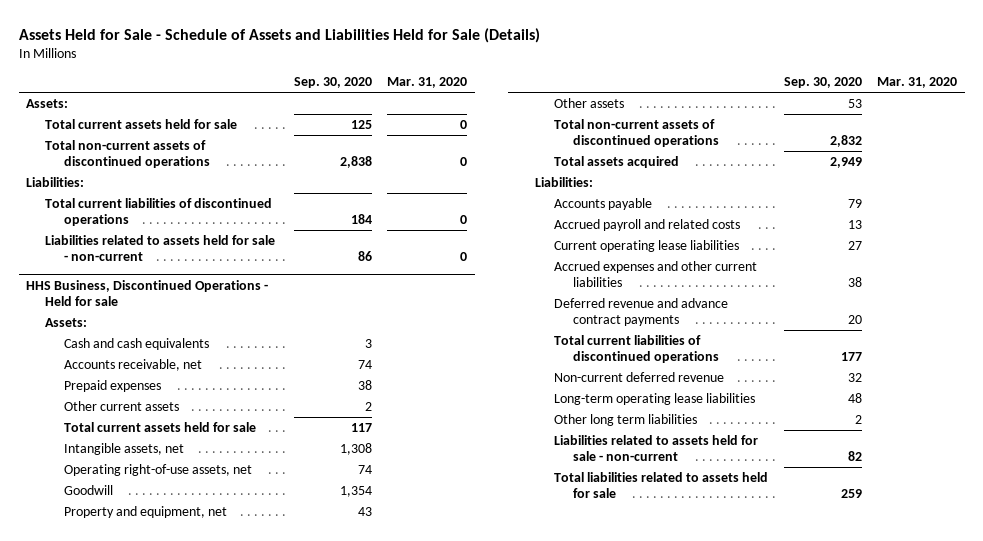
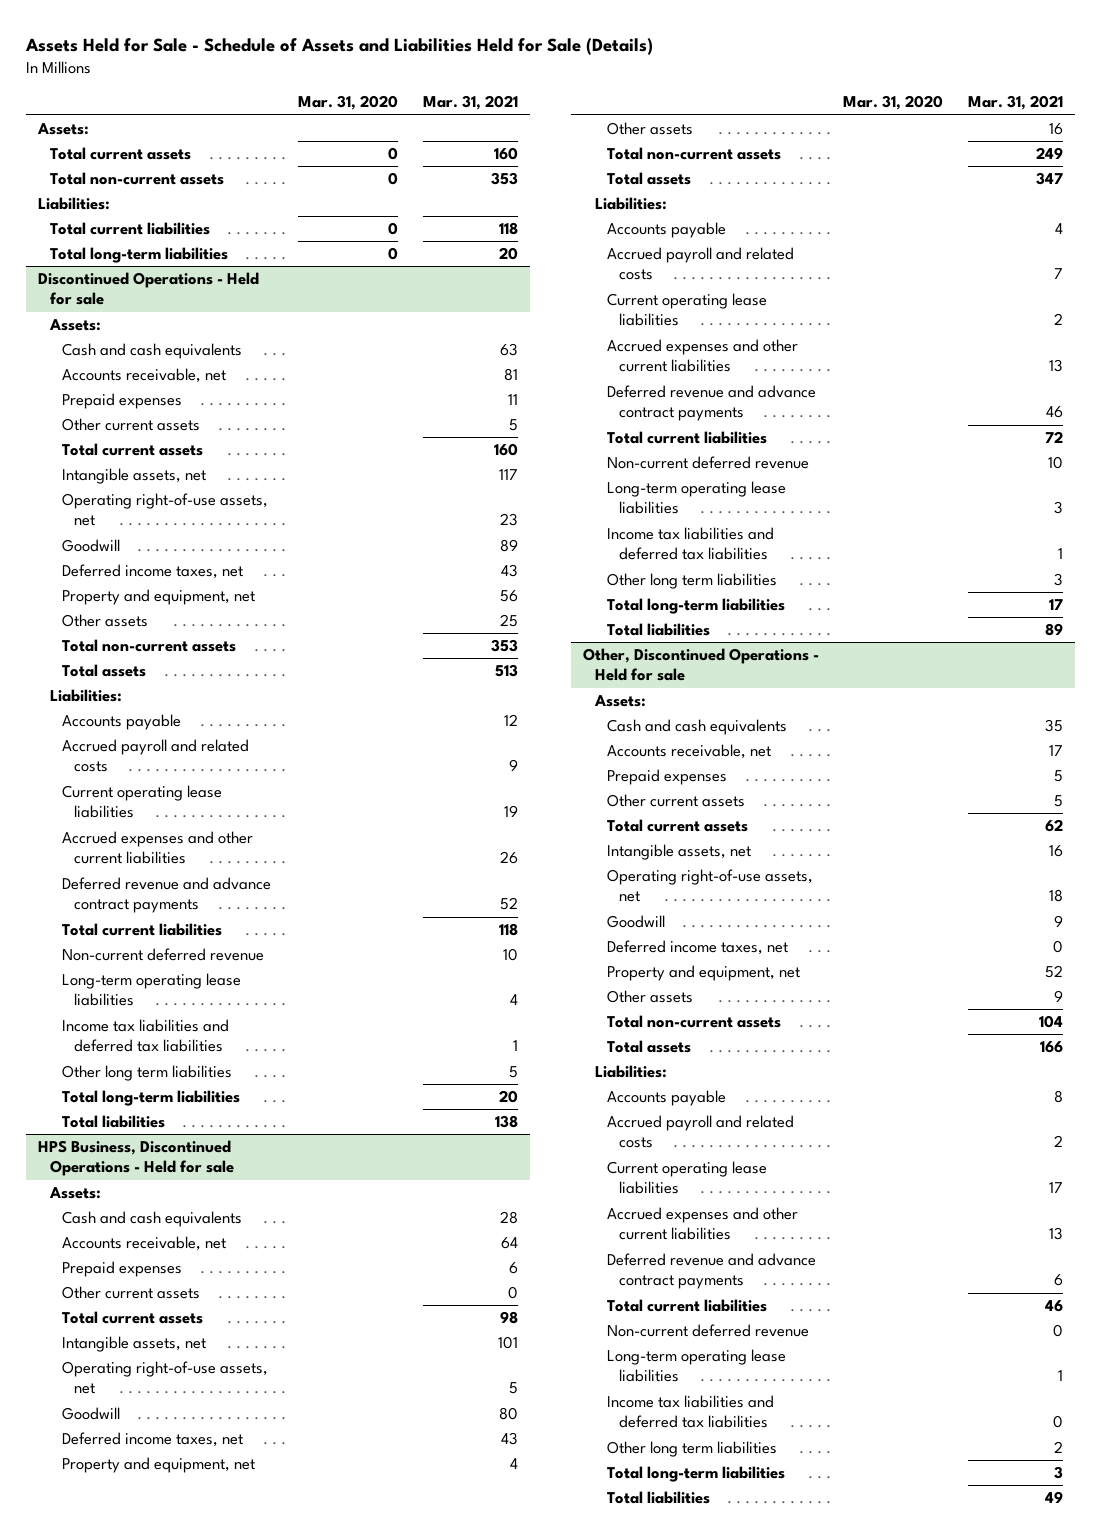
- | Sep. 30, 2020 | Mar. 31, 2020
+ | Mar. 31, 2020 | Mar. 31, 2021
- Total current assets held for sale | 125 | 0
- Total non-current assets of discontinued operations | 2,838 | 0
+ Total current assets | 0 | 160
+ Total non-current assets | 0 | 353
- Total current liabilities of discontinued operations | 184 | 0
- Liabilities related to assets held for sale - non-current | 86 | 0
- HHS Business, Discontinued Operations - Held for sale
+ Total current liabilities | 0 | 118
+ Total long-term liabilities | 0 | 20
+ Discontinued Operations - Held for sale
+ Assets:
+ Cash and cash equivalents | | 63
+ Accounts receivable, net | | 81
+ Prepaid expenses | | 11
+ Other current assets | | 5
+ Total current assets | | 160
+ Intangible assets, net | | 117
+ Operating right-of-use assets, net | | 23
+ Goodwill | | 89
+ Deferred income taxes, net | | 43
+ Property and equipment, net | | 56
+ Other assets | | 25
+ Total non-current assets | | 353
+ Total assets | | 513
+ Liabilities:
+ Accounts payable | | 12
+ Accrued payroll and related costs | | 9
+ Current operating lease liabilities | | 19
+ Accrued expenses and other current liabilities | | 26
+ Deferred revenue and advance contract payments | | 52
+ Total current liabilities | | 118
+ Non-current deferred revenue | | 10
+ Long-term operating lease liabilities | | 4
+ Income tax liabilities and deferred tax liabilities | | 1
+ Other long term liabilities | | 5
+ Total long-term liabilities | | 20
+ Total liabilities | | 138
+ HPS Business, Discontinued Operations - Held for sale
- Total current assets held for sale | 117 |
+ Total current assets | | 98
+ Deferred income taxes, net | | 43
- Total non-current assets of discontinued operations | 2,832 |
- Total assets acquired | 2,949 |
+ Total non-current assets | | 249
+ Total assets | | 347
- Total current liabilities of discontinued operations | 177 |
+ Total current liabilities | | 72
+ Income tax liabilities and deferred tax liabilities | | 1
- Liabilities related to assets held for sale - non-current | 82 |
- Total liabilities related to assets held for sale | 259 |
+ Total long-term liabilities | | 17
+ Total liabilities | | 89
+ Other, Discontinued Operations - Held for sale
+ Assets:
+ Cash and cash equivalents | | 35
+ Accounts receivable, net | | 17
+ Prepaid expenses | | 5
+ Other current assets | | 5
+ Total current assets | | 62
+ Intangible assets, net | | 16
+ Operating right-of-use assets, net | | 18
+ Goodwill | | 9
+ Deferred income taxes, net | | 0
+ Property and equipment, net | | 52
+ Other assets | | 9
+ Total non-current assets | | 104
+ Total assets | | 166
+ Liabilities:
+ Accounts payable | | 8
+ Accrued payroll and related costs | | 2
+ Current operating lease liabilities | | 17
+ Accrued expenses and other current liabilities | | 13
+ Deferred revenue and advance contract payments | | 6
+ Total current liabilities | | 46
+ Non-current deferred revenue | | 0
+ Long-term operating lease liabilities | | 1
+ Income tax liabilities and deferred tax liabilities | | 0
+ Other long term liabilities | | 2
+ Total long-term liabilities | | 3
+ Total liabilities | | 49

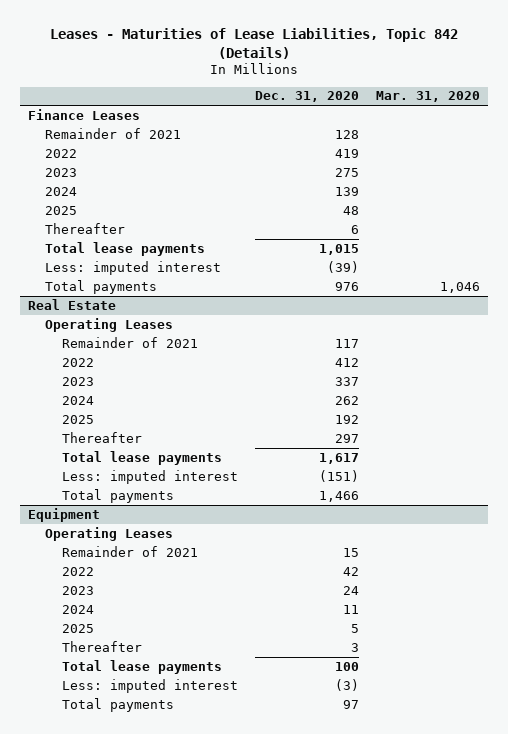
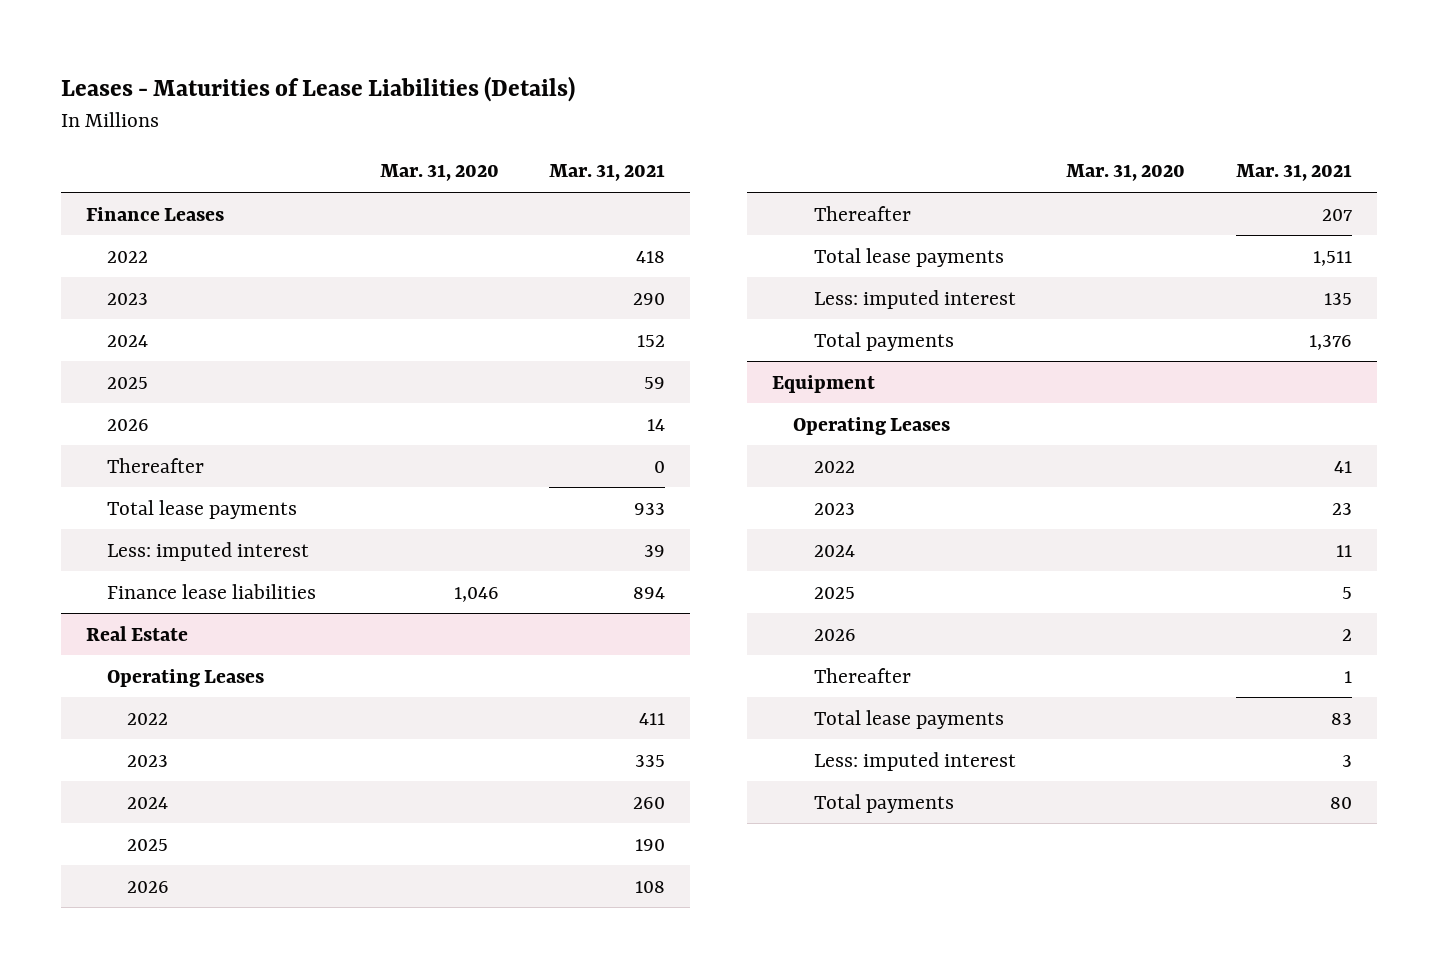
- Leases - Maturities of Lease Liabilities, Topic 842 (Details)
+ Leases - Maturities of Lease Liabilities (Details)
- | Dec. 31, 2020 | Mar. 31, 2020
+ | Mar. 31, 2020 | Mar. 31, 2021
- Remainder of 2021 | 128 |
+ 2026 | | 14
- Total payments | 976 | 1,046
+ Finance lease liabilities | 1,046 | 894
@ Real Estate
- Remainder of 2021 | 117 |
+ 2026 | | 108
@ Equipment
- Remainder of 2021 | 15 |
+ 2026 | | 2

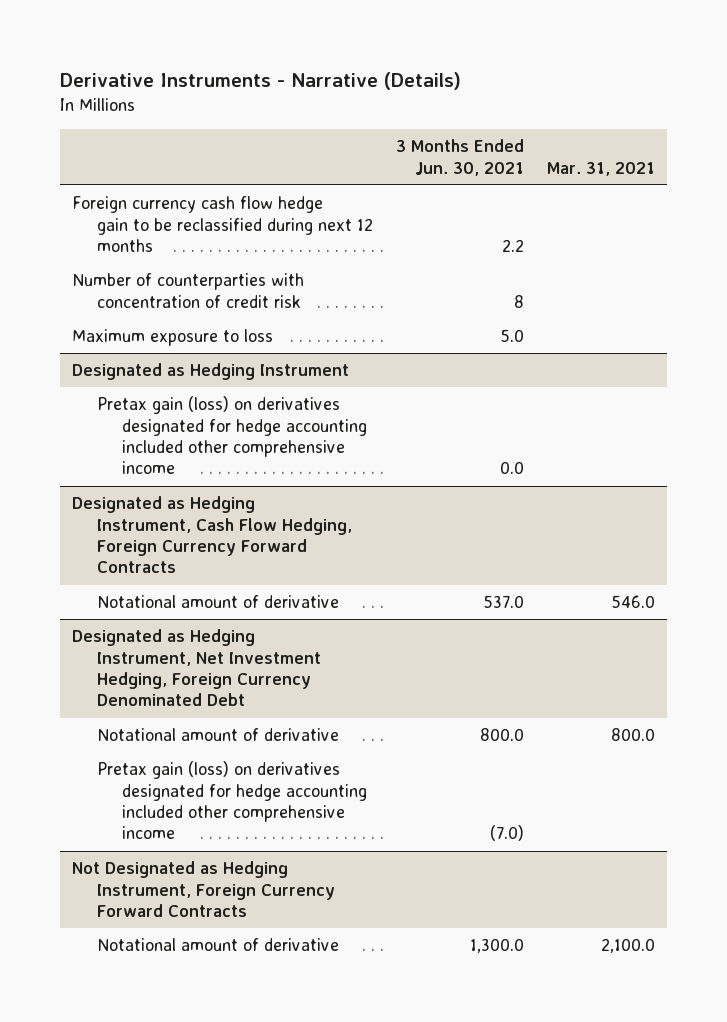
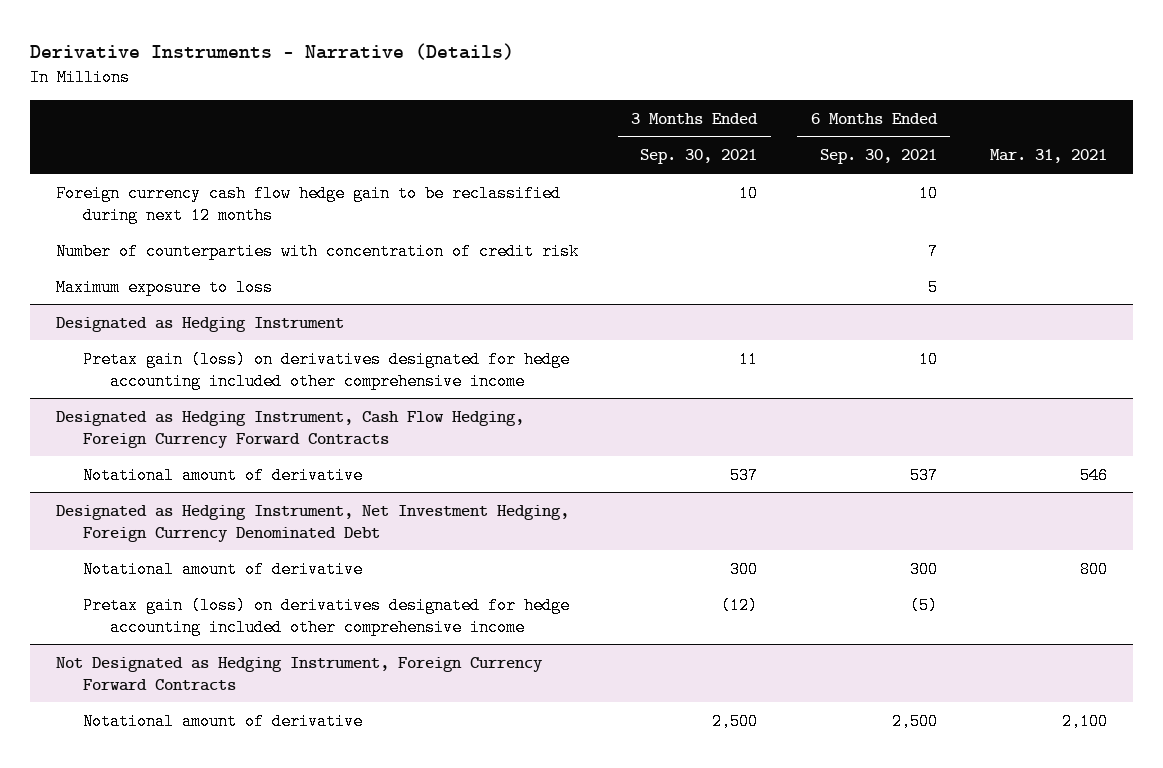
- | 3 Months Ended Jun. 30, 2021 | Mar. 31, 2021
+ | 3 Months Ended Sep. 30, 2021 | 6 Months Ended Sep. 30, 2021 | Mar. 31, 2021
@ Designated as Hedging Instrument, Cash Flow Hedging, Foreign Currency Forward Contracts
- Notational amount of derivative | 537.0 | 546.0
+ Notational amount of derivative | 537 | 537 | 546
@ Designated as Hedging Instrument, Net Investment Hedging, Foreign Currency Denominated Debt
- Notational amount of derivative | 800.0 | 800.0
+ Notational amount of derivative | 300 | 300 | 800
@ Not Designated as Hedging Instrument, Foreign Currency Forward Contracts
- Notational amount of derivative | 1,300.0 | 2,100.0
+ Notational amount of derivative | 2,500 | 2,500 | 2,100

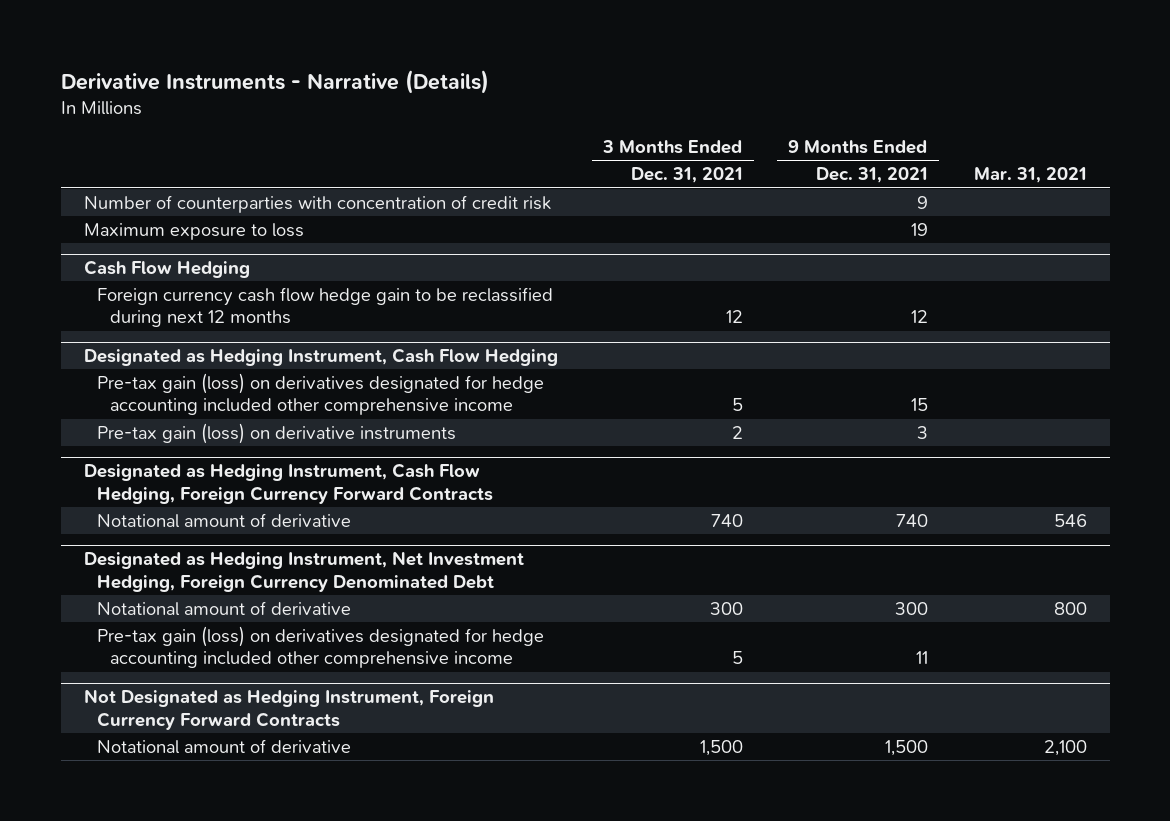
- | 3 Months Ended Sep. 30, 2021 | 6 Months Ended Sep. 30, 2021 | Mar. 31, 2021
+ | 3 Months Ended Dec. 31, 2021 | 9 Months Ended Dec. 31, 2021 | Mar. 31, 2021
- Foreign currency cash flow hedge gain to be reclassified during next 12 months | 10 | 10 |
- Designated as Hedging Instrument
- Pretax gain (loss) on derivatives designated for hedge accounting included other comprehensive income | 11 | 10 |
+ Cash Flow Hedging
+ Foreign currency cash flow hedge gain to be reclassified during next 12 months | 12 | 12 |
+ Designated as Hedging Instrument, Cash Flow Hedging
+ Pre-tax gain (loss) on derivatives designated for hedge accounting included other comprehensive income | 5 | 15 |
+ Pre-tax gain (loss) on derivative instruments | 2 | 3 |
@ Designated as Hedging Instrument, Net Investment Hedging, Foreign Currency Denominated Debt
- Pretax gain (loss) on derivatives designated for hedge accounting included other comprehensive income | (12) | (5) |
+ Pre-tax gain (loss) on derivatives designated for hedge accounting included other comprehensive income | 5 | 11 |

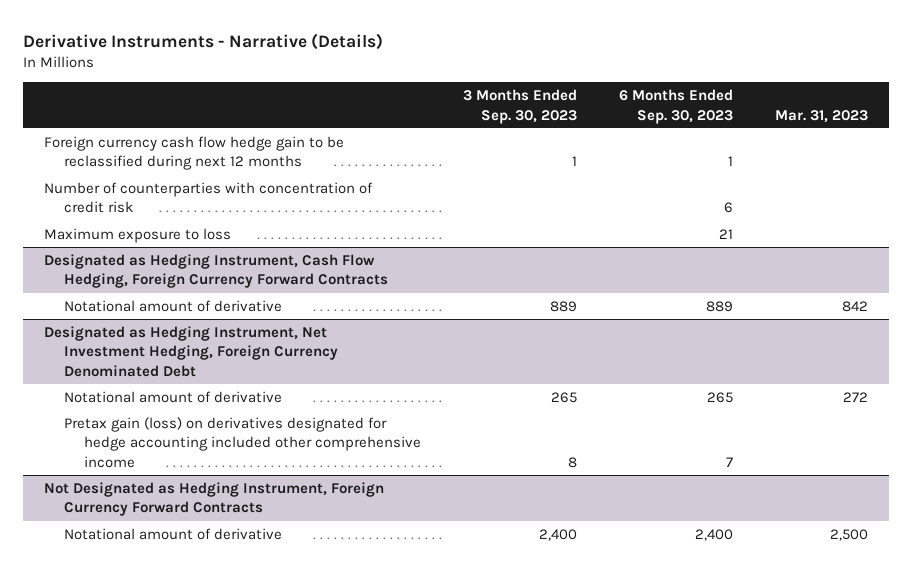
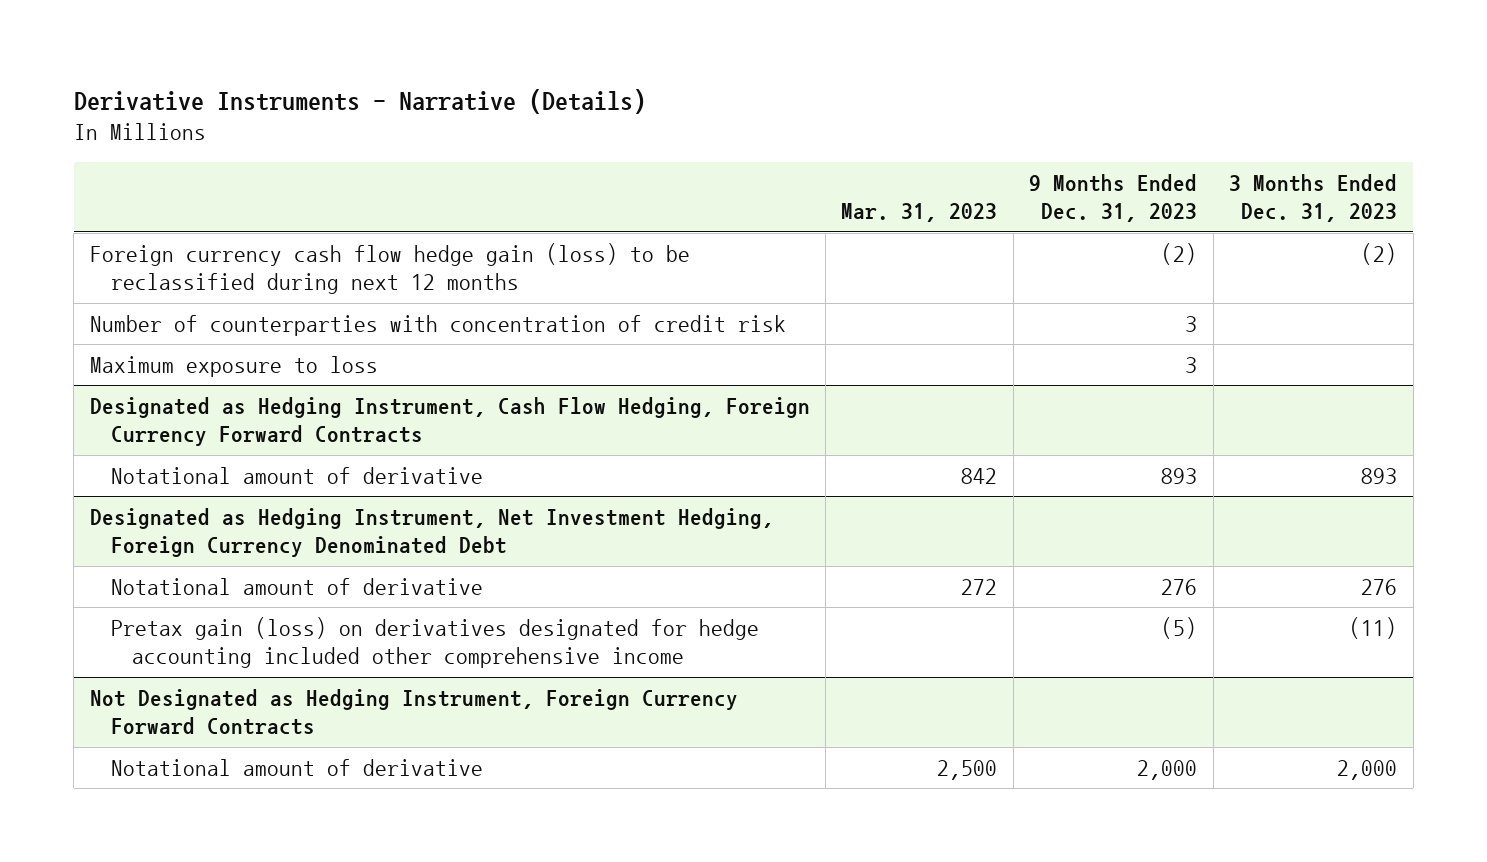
- | 3 Months Ended Sep. 30, 2023 | 6 Months Ended Sep. 30, 2023 | Mar. 31, 2023
+ | Mar. 31, 2023 | 9 Months Ended Dec. 31, 2023 | 3 Months Ended Dec. 31, 2023
- Foreign currency cash flow hedge gain to be reclassified during next 12 months | 1 | 1 |
+ Foreign currency cash flow hedge gain (loss) to be reclassified during next 12 months | | (2) | (2)

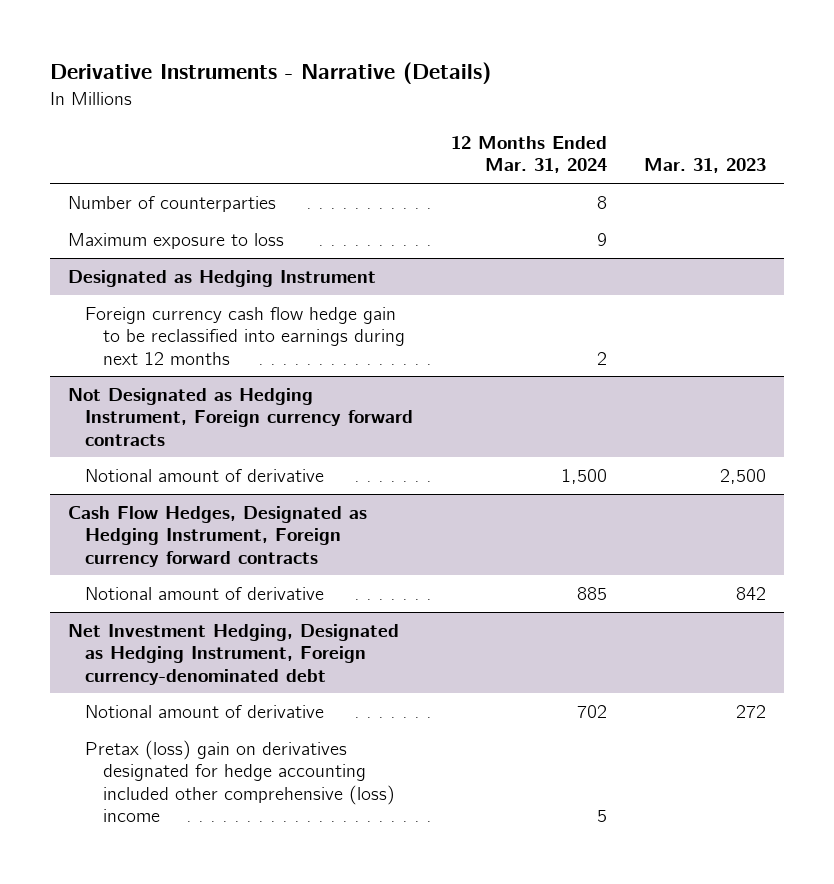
- | Mar. 31, 2023 | 9 Months Ended Dec. 31, 2023 | 3 Months Ended Dec. 31, 2023
+ | 12 Months Ended Mar. 31, 2024 | Mar. 31, 2023
- Foreign currency cash flow hedge gain (loss) to be reclassified during next 12 months | | (2) | (2)
- Number of counterparties with concentration of credit risk | | 3 |
+ Number of counterparties | 8 |
- Designated as Hedging Instrument, Cash Flow Hedging, Foreign Currency Forward Contracts
- Notational amount of derivative | 842 | 893 | 893
- Designated as Hedging Instrument, Net Investment Hedging, Foreign Currency Denominated Debt
- Notational amount of derivative | 272 | 276 | 276
- Pretax gain (loss) on derivatives designated for hedge accounting included other comprehensive income | | (5) | (11)
- Not Designated as Hedging Instrument, Foreign Currency Forward Contracts
- Notational amount of derivative | 2,500 | 2,000 | 2,000
+ Designated as Hedging Instrument
+ Foreign currency cash flow hedge gain to be reclassified into earnings during next 12 months | 2 |
+ Not Designated as Hedging Instrument, Foreign currency forward contracts
+ Notional amount of derivative | 1,500 | 2,500
+ Cash Flow Hedges, Designated as Hedging Instrument, Foreign currency forward contracts
+ Notional amount of derivative | 885 | 842
+ Net Investment Hedging, Designated as Hedging Instrument, Foreign currency-denominated debt
+ Notional amount of derivative | 702 | 272
+ Pretax (loss) gain on derivatives designated for hedge accounting included other comprehensive (loss) income | 5 |

